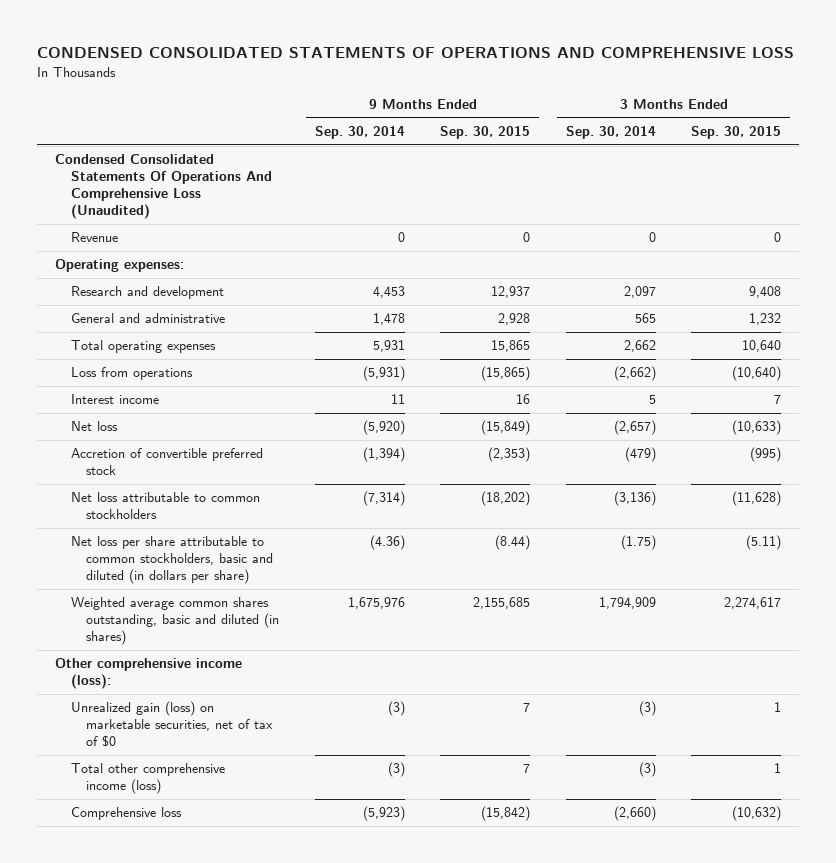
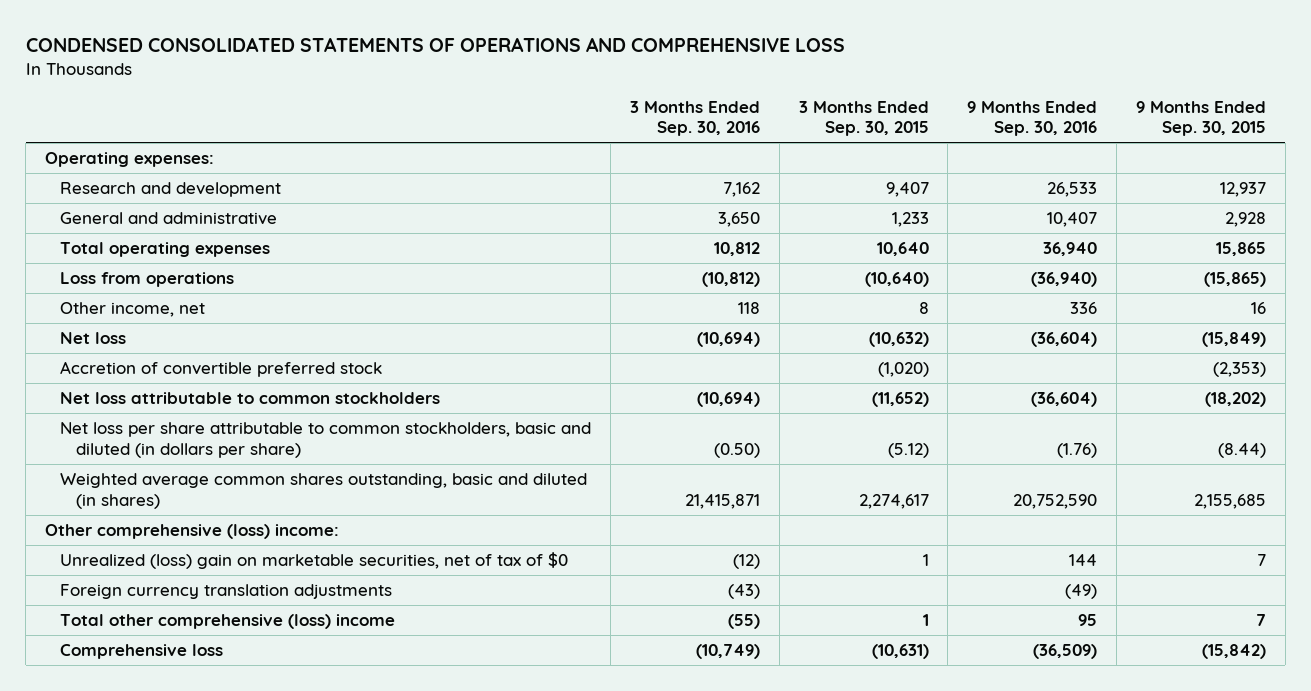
- | 9 Months Ended Sep. 30, 2014 | 9 Months Ended Sep. 30, 2015 | 3 Months Ended Sep. 30, 2014 | 3 Months Ended Sep. 30, 2015
+ | 3 Months Ended Sep. 30, 2016 | 3 Months Ended Sep. 30, 2015 | 9 Months Ended Sep. 30, 2016 | 9 Months Ended Sep. 30, 2015
- Condensed Consolidated Statements Of Operations And Comprehensive Loss (Unaudited)
- Revenue | 0 | 0 | 0 | 0
- Research and development | 4,453 | 12,937 | 2,097 | 9,408
- General and administrative | 1,478 | 2,928 | 565 | 1,232
+ Research and development | 7,162 | 9,407 | 26,533 | 12,937
+ General and administrative | 3,650 | 1,233 | 10,407 | 2,928
- Interest income | 11 | 16 | 5 | 7
- Net loss | (5,920) | (15,849) | (2,657) | (10,633)
- Accretion of convertible preferred stock | (1,394) | (2,353) | (479) | (995)
- Net loss attributable to common stockholders | (7,314) | (18,202) | (3,136) | (11,628)
- Net loss per share attributable to common stockholders, basic and diluted (in dollars per share) | (4.36) | (8.44) | (1.75) | (5.11)
+ Other income, net | 118 | 8 | 336 | 16
+ Net loss | (10,694) | (10,632) | (36,604) | (15,849)
+ Accretion of convertible preferred stock | | (1,020) | | (2,353)
+ Net loss attributable to common stockholders | (10,694) | (11,652) | (36,604) | (18,202)
+ Net loss per share attributable to common stockholders, basic and diluted (in dollars per share) | (0.50) | (5.12) | (1.76) | (8.44)
- Other comprehensive income (loss):
- Unrealized gain (loss) on marketable securities, net of tax of $0 | (3) | 7 | (3) | 1
- Total other comprehensive income (loss) | (3) | 7 | (3) | 1
- Comprehensive loss | (5,923) | (15,842) | (2,660) | (10,632)
+ Other comprehensive (loss) income:
+ Unrealized (loss) gain on marketable securities, net of tax of $0 | (12) | 1 | 144 | 7
+ Foreign currency translation adjustments | (43) | | (49) |
+ Total other comprehensive (loss) income | (55) | 1 | 95 | 7
+ Comprehensive loss | (10,749) | (10,631) | (36,509) | (15,842)

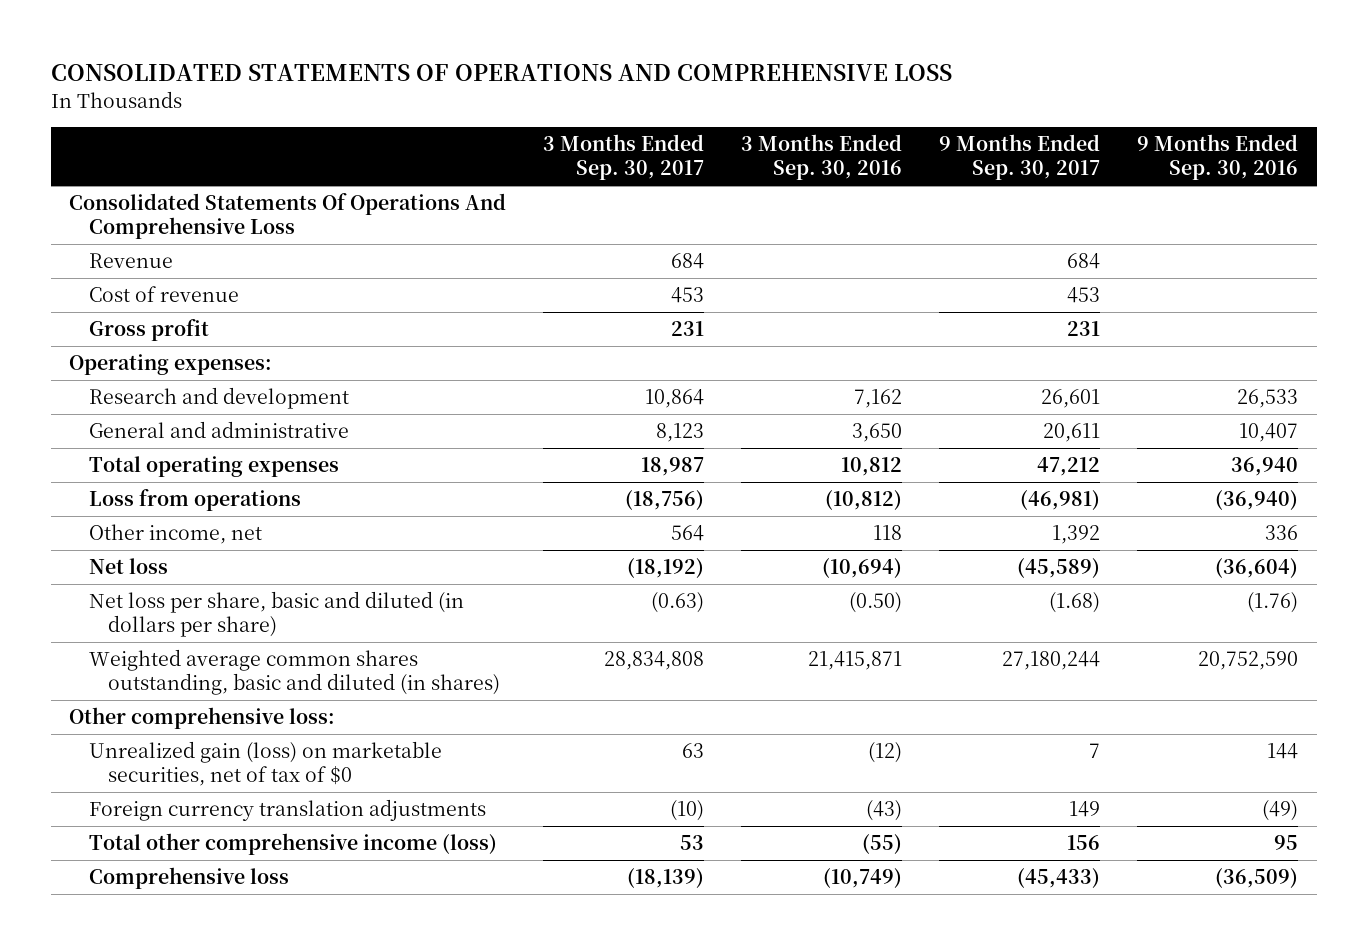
- CONDENSED CONSOLIDATED STATEMENTS OF OPERATIONS AND COMPREHENSIVE LOSS
+ CONSOLIDATED STATEMENTS OF OPERATIONS AND COMPREHENSIVE LOSS
- | 3 Months Ended Sep. 30, 2016 | 3 Months Ended Sep. 30, 2015 | 9 Months Ended Sep. 30, 2016 | 9 Months Ended Sep. 30, 2015
+ | 3 Months Ended Sep. 30, 2017 | 3 Months Ended Sep. 30, 2016 | 9 Months Ended Sep. 30, 2017 | 9 Months Ended Sep. 30, 2016
+ Consolidated Statements Of Operations And Comprehensive Loss
+ Revenue | 684 | | 684 |
+ Cost of revenue | 453 | | 453 |
+ Gross profit | 231 | | 231 |
- Accretion of convertible preferred stock | | (1,020) | | (2,353)
- Net loss attributable to common stockholders | (10,694) | (11,652) | (36,604) | (18,202)
- Net loss per share attributable to common stockholders, basic and diluted (in dollars per share) | (0.50) | (5.12) | (1.76) | (8.44)
+ Net loss per share, basic and diluted (in dollars per share) | (0.63) | (0.50) | (1.68) | (1.76)
- Other comprehensive (loss) income:
- Unrealized (loss) gain on marketable securities, net of tax of $0 | (12) | 1 | 144 | 7
+ Other comprehensive loss:
+ Unrealized gain (loss) on marketable securities, net of tax of $0 | 63 | (12) | 7 | 144
- Total other comprehensive (loss) income | (55) | 1 | 95 | 7
+ Total other comprehensive income (loss) | 53 | (55) | 156 | 95

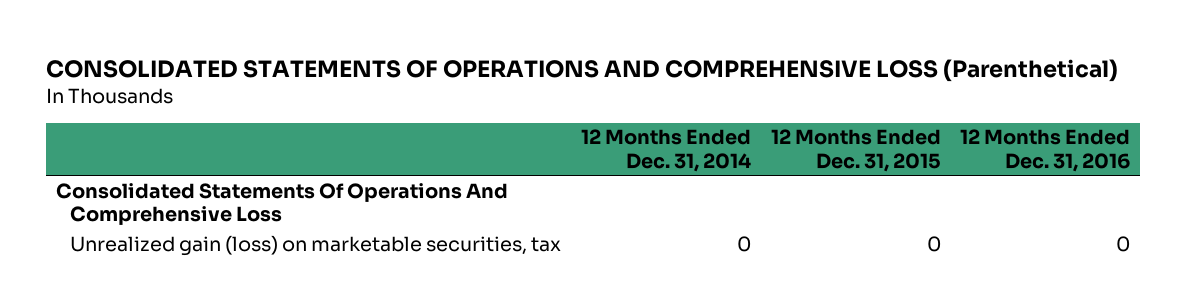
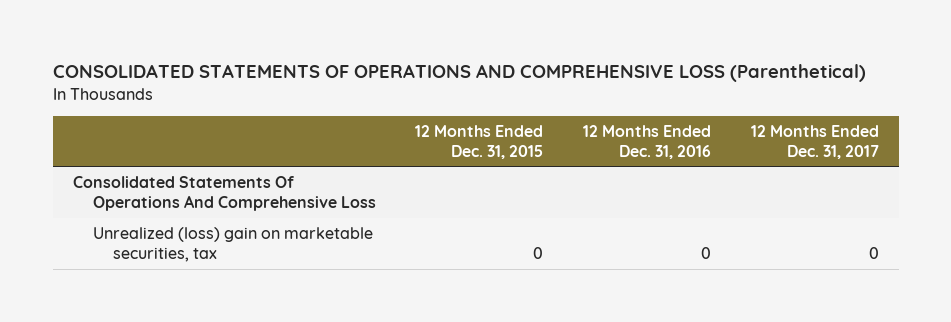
- | 12 Months Ended Dec. 31, 2014 | 12 Months Ended Dec. 31, 2015 | 12 Months Ended Dec. 31, 2016
+ | 12 Months Ended Dec. 31, 2015 | 12 Months Ended Dec. 31, 2016 | 12 Months Ended Dec. 31, 2017
- Unrealized gain (loss) on marketable securities, tax | 0 | 0 | 0
+ Unrealized (loss) gain on marketable securities, tax | 0 | 0 | 0

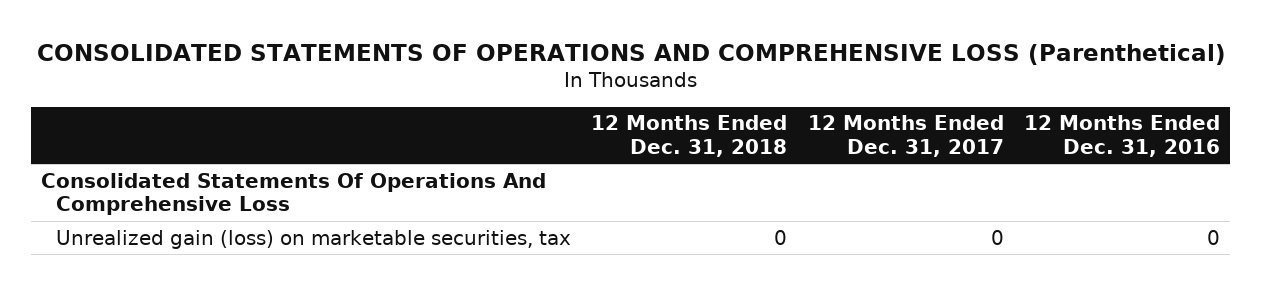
- | 12 Months Ended Dec. 31, 2015 | 12 Months Ended Dec. 31, 2016 | 12 Months Ended Dec. 31, 2017
+ | 12 Months Ended Dec. 31, 2018 | 12 Months Ended Dec. 31, 2017 | 12 Months Ended Dec. 31, 2016
- Unrealized (loss) gain on marketable securities, tax | 0 | 0 | 0
+ Unrealized gain (loss) on marketable securities, tax | 0 | 0 | 0

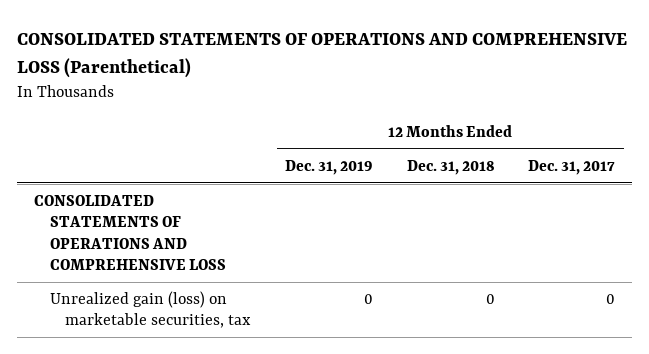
- | 12 Months Ended Dec. 31, 2018 | 12 Months Ended Dec. 31, 2017 | 12 Months Ended Dec. 31, 2016
+ | 12 Months Ended Dec. 31, 2019 | 12 Months Ended Dec. 31, 2018 | 12 Months Ended Dec. 31, 2017
- Consolidated Statements Of Operations And Comprehensive Loss
+ CONSOLIDATED STATEMENTS OF OPERATIONS AND COMPREHENSIVE LOSS

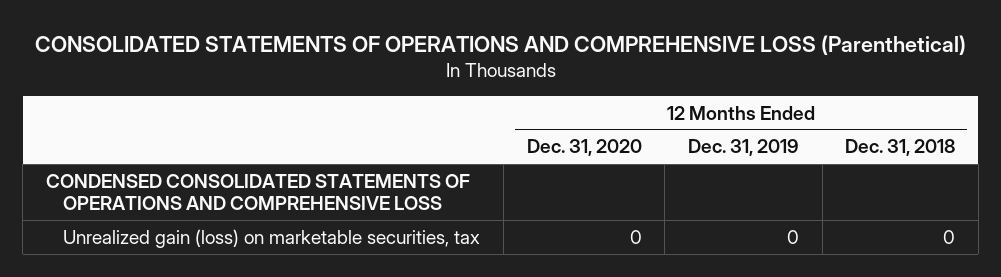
- | 12 Months Ended Dec. 31, 2019 | 12 Months Ended Dec. 31, 2018 | 12 Months Ended Dec. 31, 2017
+ | 12 Months Ended Dec. 31, 2020 | 12 Months Ended Dec. 31, 2019 | 12 Months Ended Dec. 31, 2018
- CONSOLIDATED STATEMENTS OF OPERATIONS AND COMPREHENSIVE LOSS
+ CONDENSED CONSOLIDATED STATEMENTS OF OPERATIONS AND COMPREHENSIVE LOSS

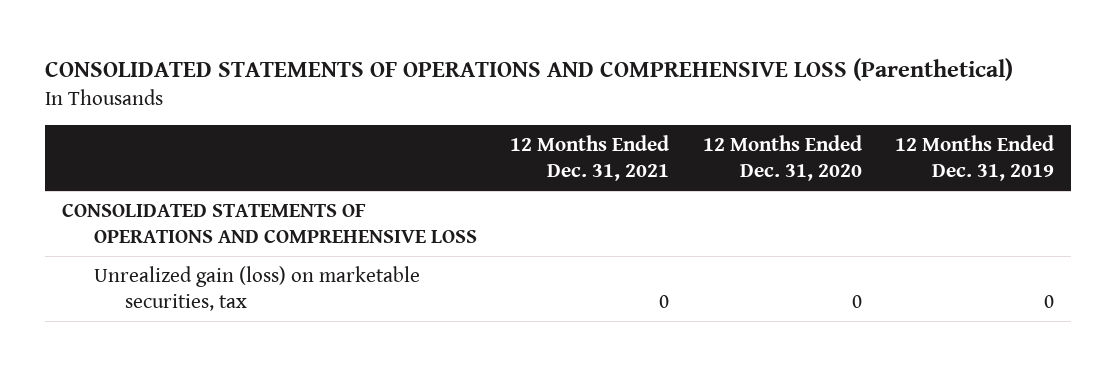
- | 12 Months Ended Dec. 31, 2020 | 12 Months Ended Dec. 31, 2019 | 12 Months Ended Dec. 31, 2018
+ | 12 Months Ended Dec. 31, 2021 | 12 Months Ended Dec. 31, 2020 | 12 Months Ended Dec. 31, 2019
- CONDENSED CONSOLIDATED STATEMENTS OF OPERATIONS AND COMPREHENSIVE LOSS
+ CONSOLIDATED STATEMENTS OF OPERATIONS AND COMPREHENSIVE LOSS

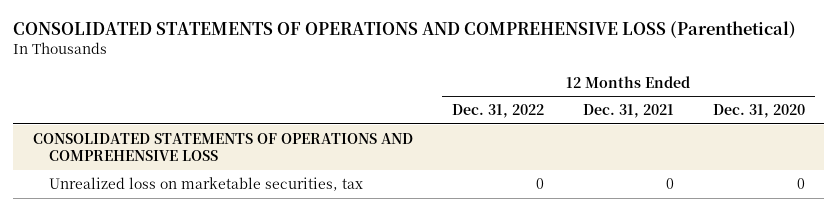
- | 12 Months Ended Dec. 31, 2021 | 12 Months Ended Dec. 31, 2020 | 12 Months Ended Dec. 31, 2019
+ | 12 Months Ended Dec. 31, 2022 | 12 Months Ended Dec. 31, 2021 | 12 Months Ended Dec. 31, 2020
- Unrealized gain (loss) on marketable securities, tax | 0 | 0 | 0
+ Unrealized loss on marketable securities, tax | 0 | 0 | 0

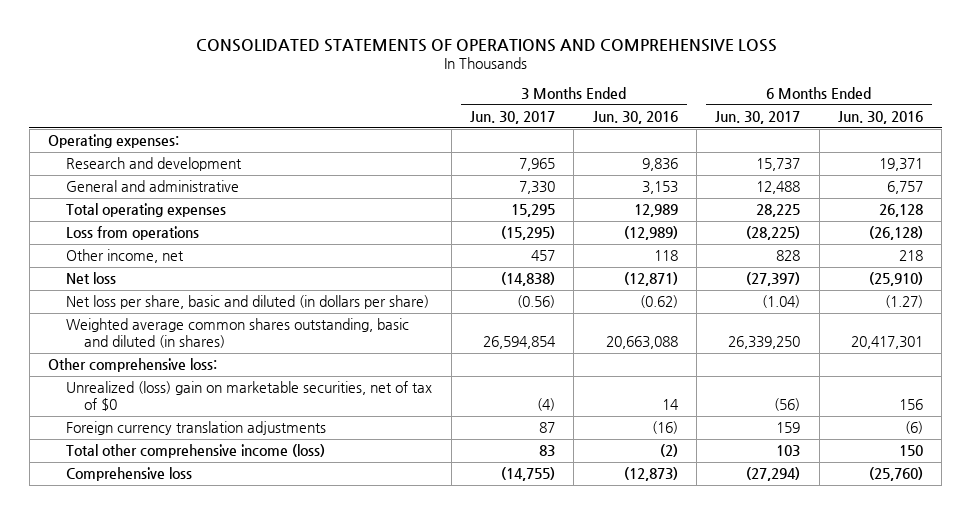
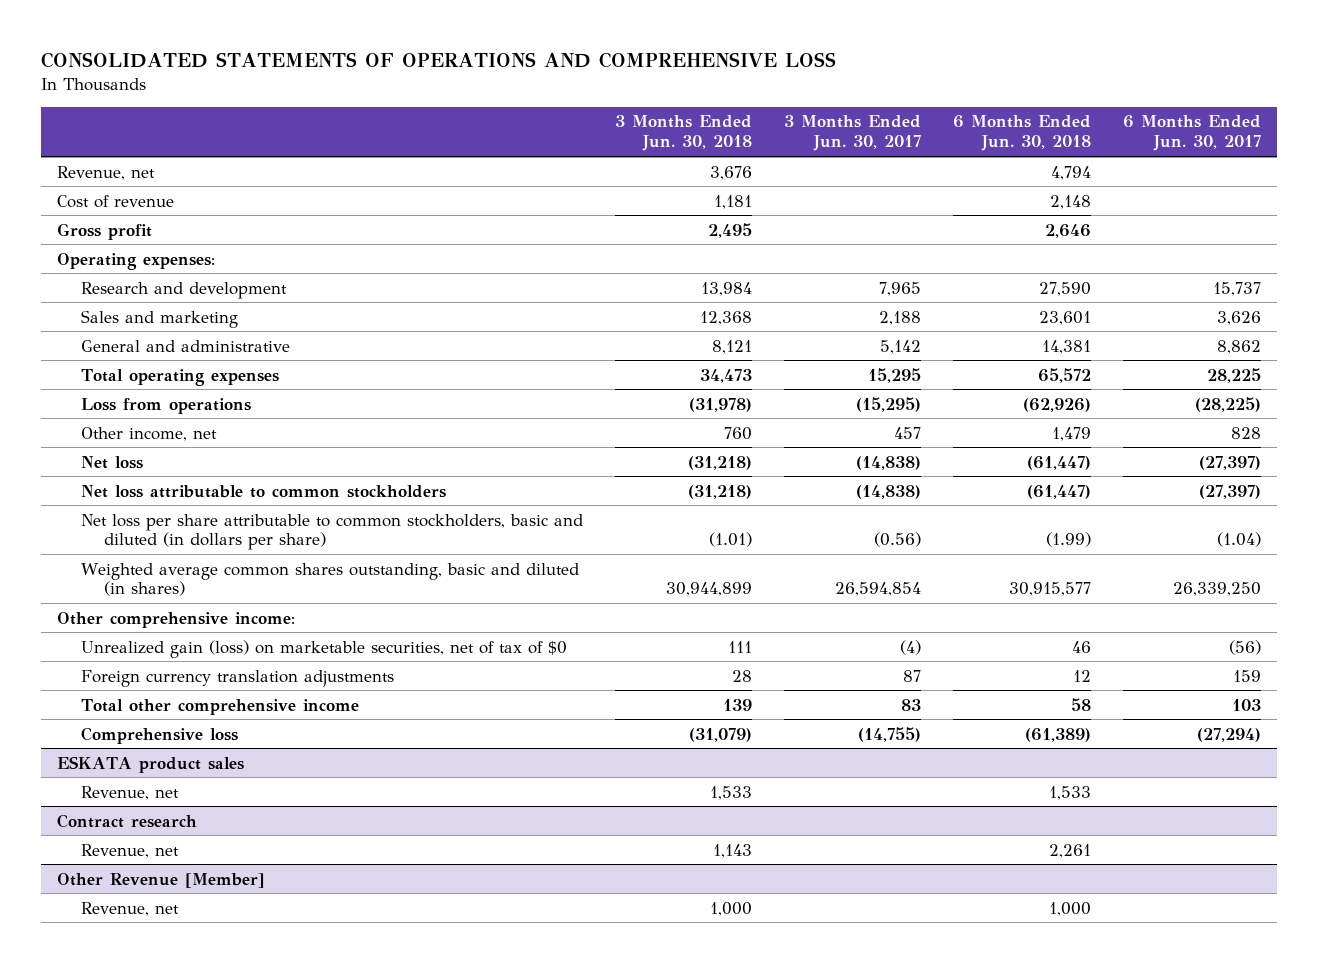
- | 3 Months Ended Jun. 30, 2017 | 3 Months Ended Jun. 30, 2016 | 6 Months Ended Jun. 30, 2017 | 6 Months Ended Jun. 30, 2016
+ | 3 Months Ended Jun. 30, 2018 | 3 Months Ended Jun. 30, 2017 | 6 Months Ended Jun. 30, 2018 | 6 Months Ended Jun. 30, 2017
+ Revenue, net | 3,676 | | 4,794 |
+ Cost of revenue | 1,181 | | 2,148 |
+ Gross profit | 2,495 | | 2,646 |
- General and administrative | 7,330 | 3,153 | 12,488 | 6,757
+ Sales and marketing | 12,368 | 2,188 | 23,601 | 3,626
+ General and administrative | 8,121 | 5,142 | 14,381 | 8,862
- Net loss per share, basic and diluted (in dollars per share) | (0.56) | (0.62) | (1.04) | (1.27)
+ Net loss attributable to common stockholders | (31,218) | (14,838) | (61,447) | (27,397)
+ Net loss per share attributable to common stockholders, basic and diluted (in dollars per share) | (1.01) | (0.56) | (1.99) | (1.04)
- Other comprehensive loss:
- Unrealized (loss) gain on marketable securities, net of tax of $0 | (4) | 14 | (56) | 156
+ Other comprehensive income:
+ Unrealized gain (loss) on marketable securities, net of tax of $0 | 111 | (4) | 46 | (56)
- Total other comprehensive income (loss) | 83 | (2) | 103 | 150
+ Total other comprehensive income | 139 | 83 | 58 | 103
+ ESKATA product sales
+ Revenue, net | 1,533 | | 1,533 |
+ Contract research
+ Revenue, net | 1,143 | | 2,261 |
+ Other Revenue [Member]
+ Revenue, net | 1,000 | | 1,000 |

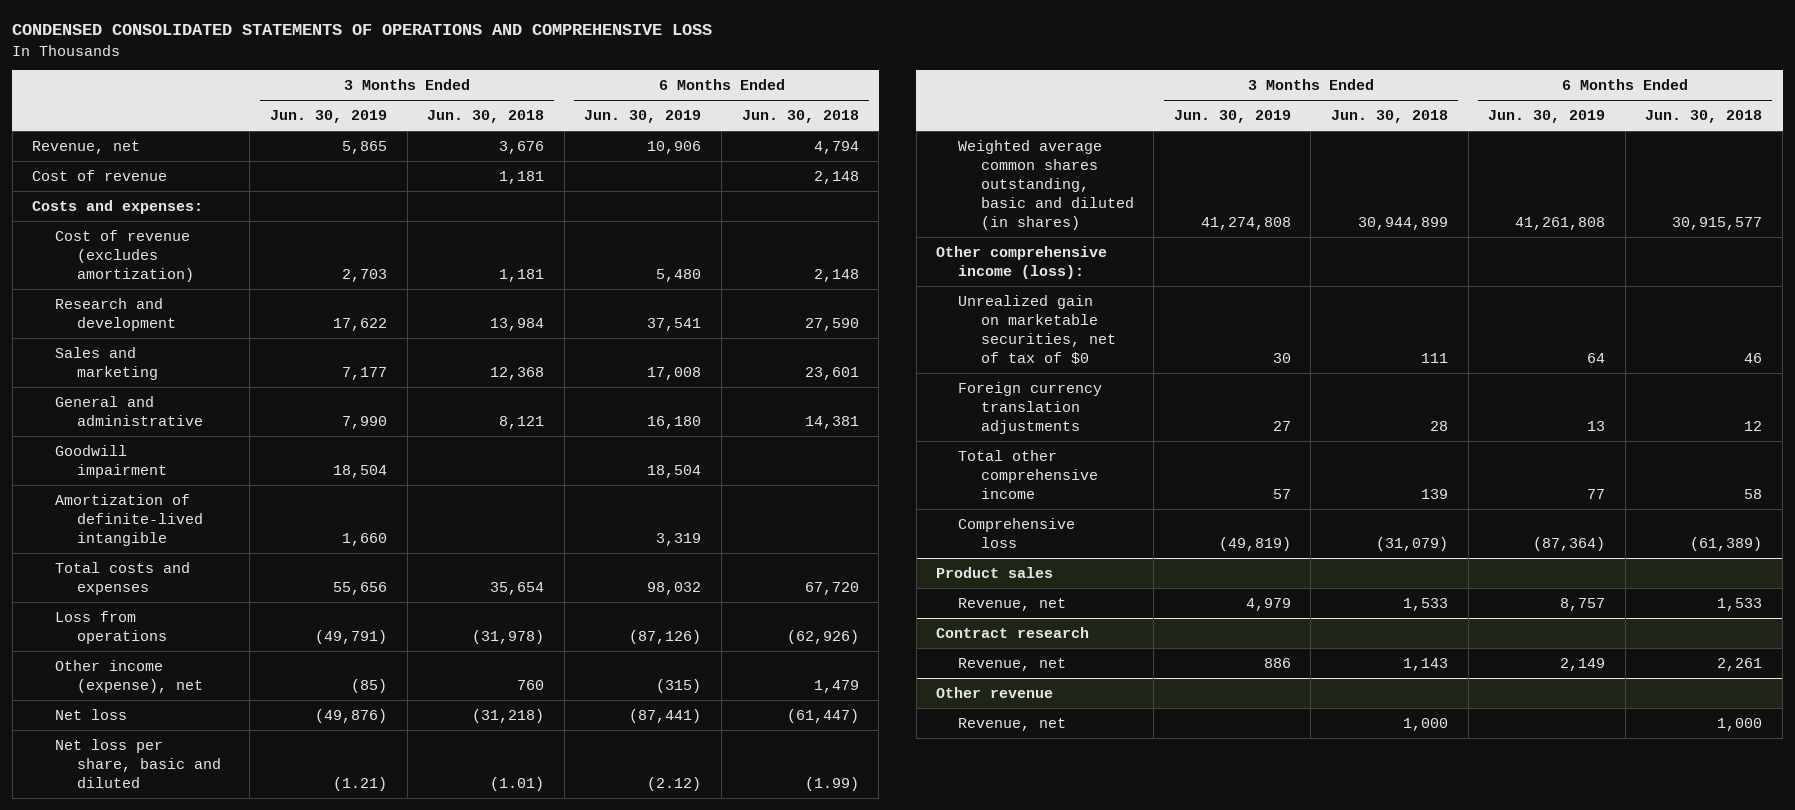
- CONSOLIDATED STATEMENTS OF OPERATIONS AND COMPREHENSIVE LOSS
+ CONDENSED CONSOLIDATED STATEMENTS OF OPERATIONS AND COMPREHENSIVE LOSS
- | 3 Months Ended Jun. 30, 2018 | 3 Months Ended Jun. 30, 2017 | 6 Months Ended Jun. 30, 2018 | 6 Months Ended Jun. 30, 2017
+ | 3 Months Ended Jun. 30, 2019 | 3 Months Ended Jun. 30, 2018 | 6 Months Ended Jun. 30, 2019 | 6 Months Ended Jun. 30, 2018
- Gross profit | 2,495 | | 2,646 |
- Operating expenses:
+ Costs and expenses:
+ Cost of revenue (excludes amortization) | 2,703 | 1,181 | 5,480 | 2,148
- Total operating expenses | 34,473 | 15,295 | 65,572 | 28,225
+ Goodwill impairment | 18,504 | | 18,504 |
+ Amortization of definite-lived intangible | 1,660 | | 3,319 |
+ Total costs and expenses | 55,656 | 35,654 | 98,032 | 67,720
- Other income, net | 760 | 457 | 1,479 | 828
+ Other income (expense), net | (85) | 760 | (315) | 1,479
- Net loss attributable to common stockholders | (31,218) | (14,838) | (61,447) | (27,397)
- Net loss per share attributable to common stockholders, basic and diluted (in dollars per share) | (1.01) | (0.56) | (1.99) | (1.04)
+ Net loss per share, basic and diluted | (1.21) | (1.01) | (2.12) | (1.99)
- Other comprehensive income:
- Unrealized gain (loss) on marketable securities, net of tax of $0 | 111 | (4) | 46 | (56)
+ Other comprehensive income (loss):
+ Unrealized gain on marketable securities, net of tax of $0 | 30 | 111 | 64 | 46
- ESKATA product sales
+ Product sales
- Other Revenue [Member]
+ Other revenue

